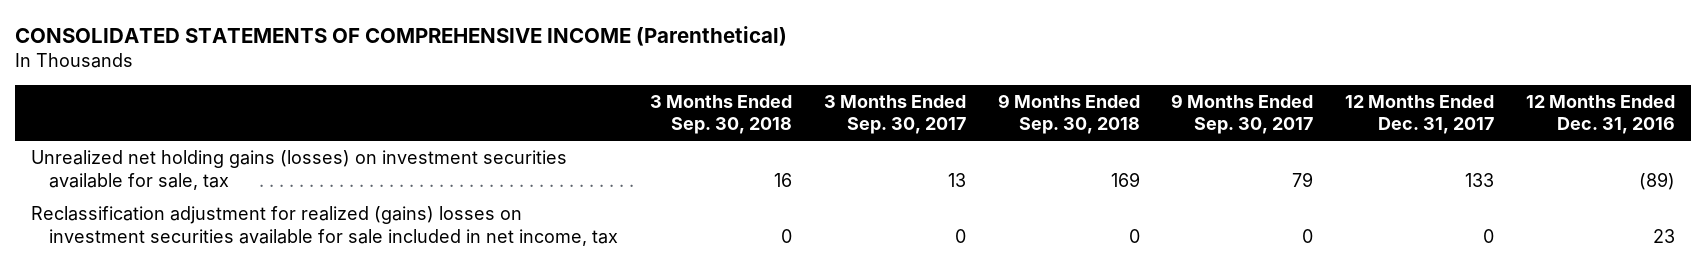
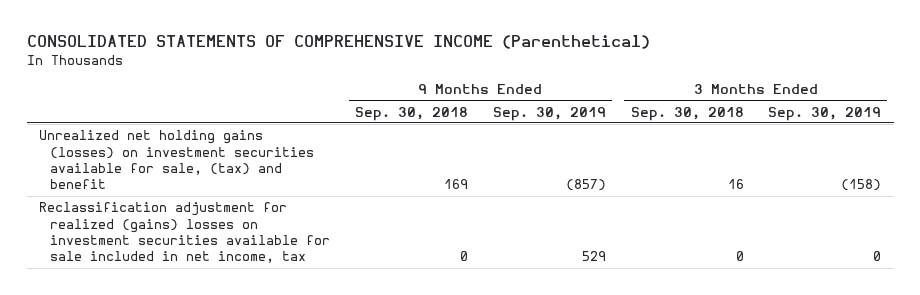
- | 3 Months Ended Sep. 30, 2018 | 3 Months Ended Sep. 30, 2017 | 9 Months Ended Sep. 30, 2018 | 9 Months Ended Sep. 30, 2017 | 12 Months Ended Dec. 31, 2017 | 12 Months Ended Dec. 31, 2016
+ | 9 Months Ended Sep. 30, 2018 | 9 Months Ended Sep. 30, 2019 | 3 Months Ended Sep. 30, 2018 | 3 Months Ended Sep. 30, 2019
- Unrealized net holding gains (losses) on investment securities available for sale, tax | 16 | 13 | 169 | 79 | 133 | (89)
+ Unrealized net holding gains (losses) on investment securities available for sale, (tax) and benefit | 169 | (857) | 16 | (158)

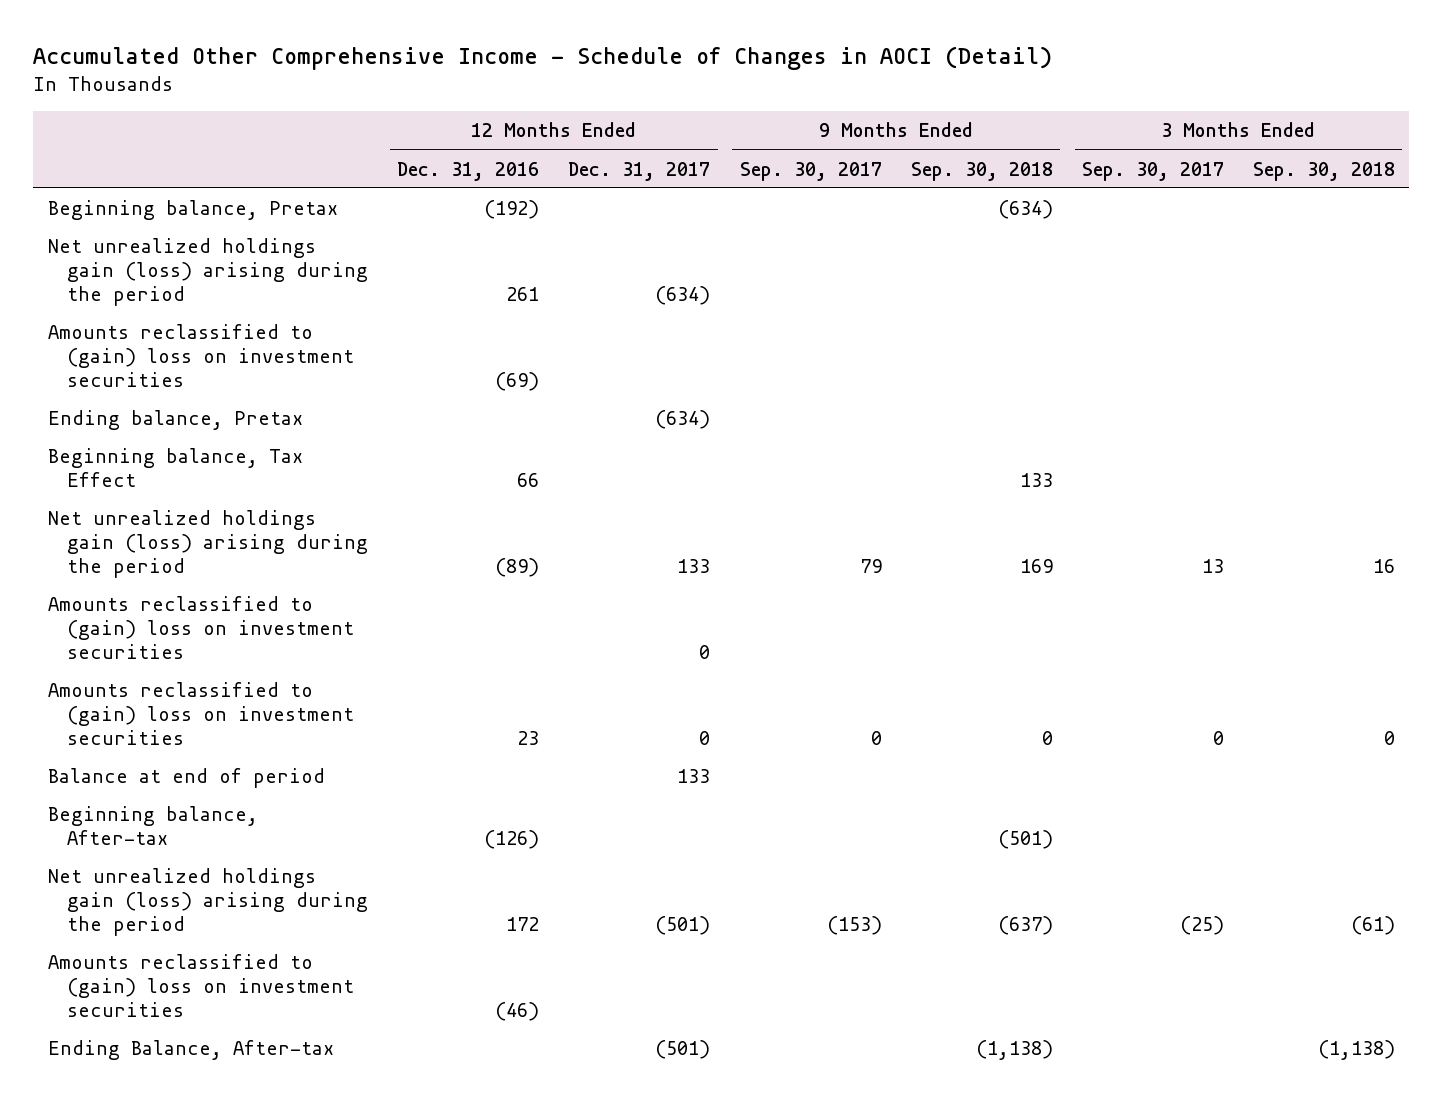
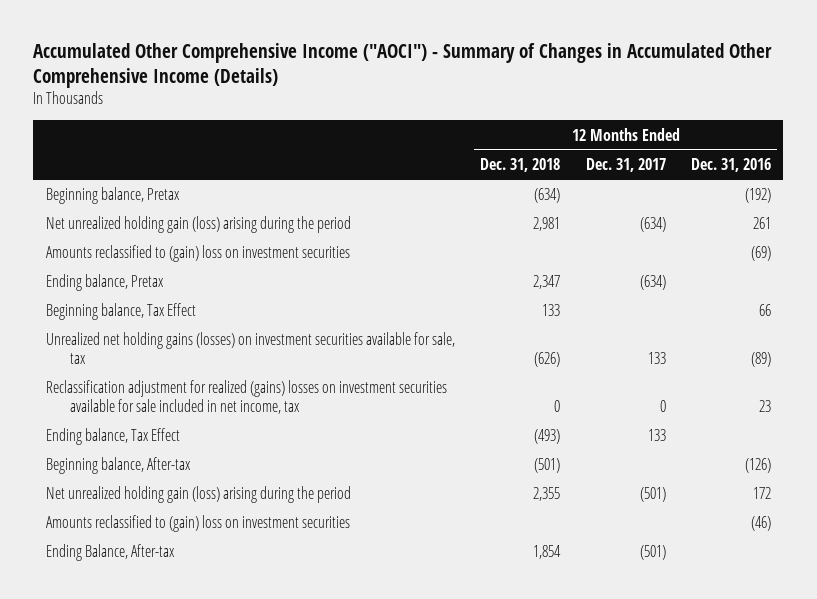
- Accumulated Other Comprehensive Income - Schedule of Changes in AOCI (Detail)
+ Accumulated Other Comprehensive Income ("AOCI") - Summary of Changes in Accumulated Other Comprehensive Income (Details)
- | 12 Months Ended Dec. 31, 2016 | 12 Months Ended Dec. 31, 2017 | 9 Months Ended Sep. 30, 2017 | 9 Months Ended Sep. 30, 2018 | 3 Months Ended Sep. 30, 2017 | 3 Months Ended Sep. 30, 2018
+ | 12 Months Ended Dec. 31, 2018 | 12 Months Ended Dec. 31, 2017 | 12 Months Ended Dec. 31, 2016
- Net unrealized holdings gain (loss) arising during the period | 261 | (634) | | | |
+ Net unrealized holding gain (loss) arising during the period | 2,981 | (634) | 261
- Net unrealized holdings gain (loss) arising during the period | (89) | 133 | 79 | 169 | 13 | 16
- Amounts reclassified to (gain) loss on investment securities | | 0 | | | |
- Amounts reclassified to (gain) loss on investment securities | 23 | 0 | 0 | 0 | 0 | 0
- Balance at end of period | | 133 | | | |
+ Unrealized net holding gains (losses) on investment securities available for sale, tax | (626) | 133 | (89)
+ Reclassification adjustment for realized (gains) losses on investment securities available for sale included in net income, tax | 0 | 0 | 23
+ Ending balance, Tax Effect | (493) | 133 |
- Net unrealized holdings gain (loss) arising during the period | 172 | (501) | (153) | (637) | (25) | (61)
+ Net unrealized holding gain (loss) arising during the period | 2,355 | (501) | 172

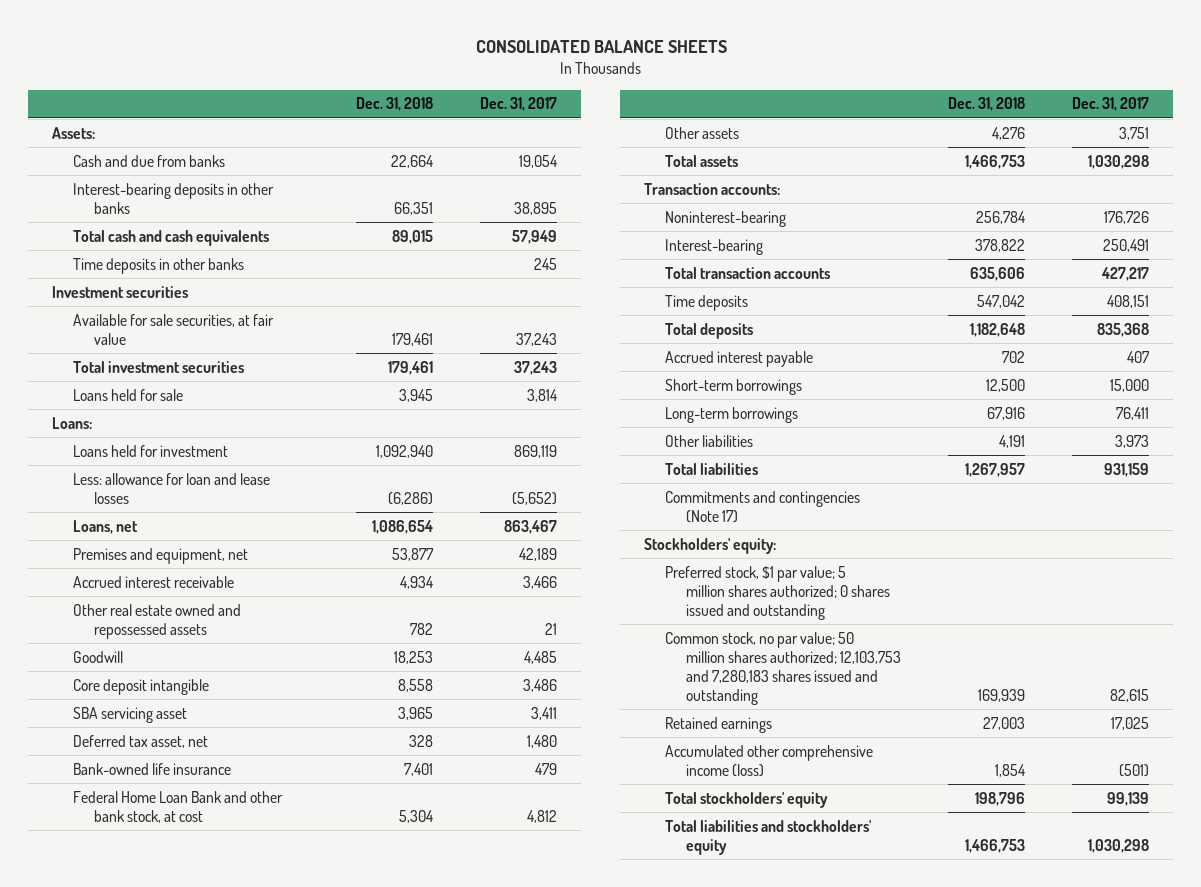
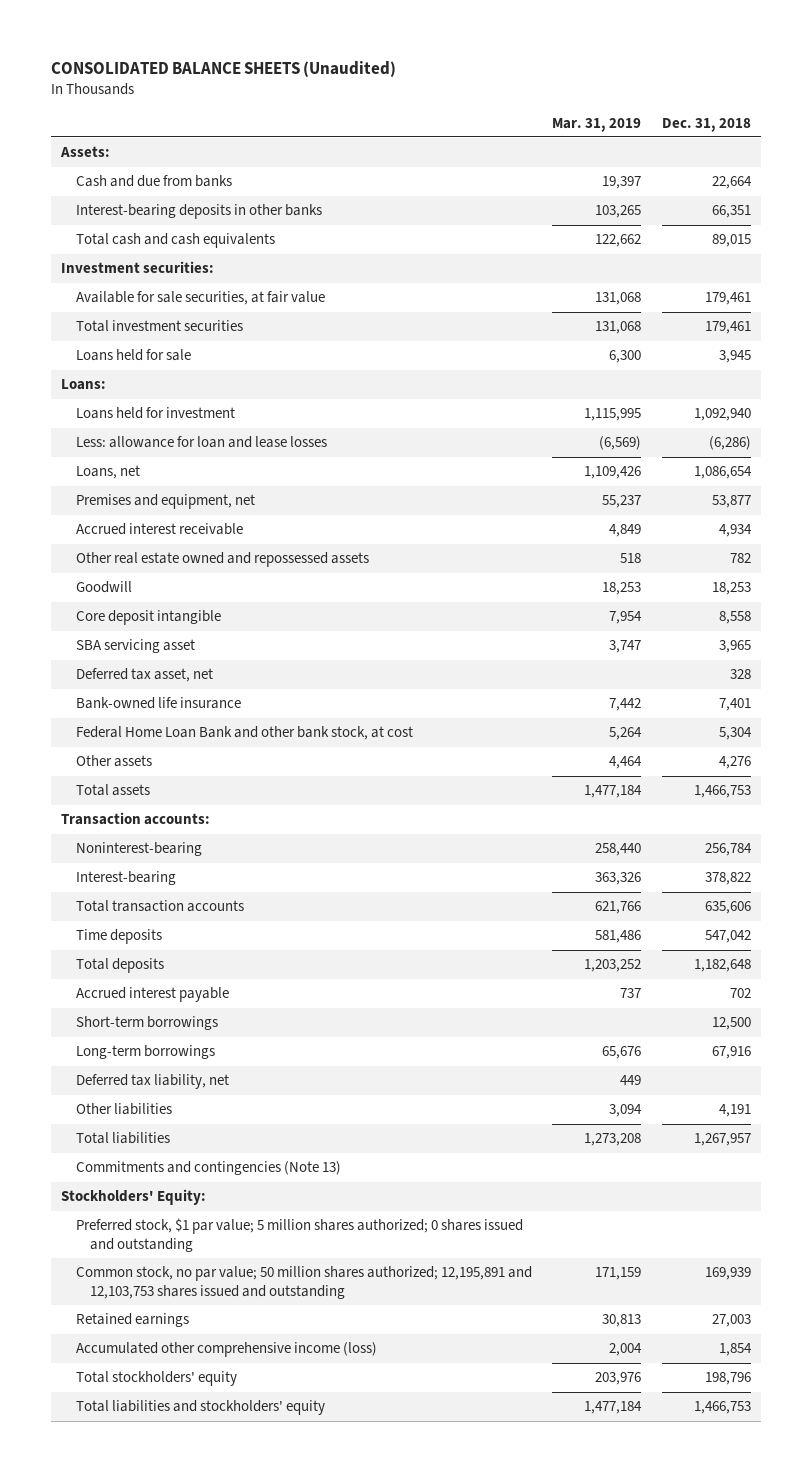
- CONSOLIDATED BALANCE SHEETS
+ CONSOLIDATED BALANCE SHEETS (Unaudited)
- | Dec. 31, 2018 | Dec. 31, 2017
+ | Mar. 31, 2019 | Dec. 31, 2018
- Time deposits in other banks | | 245
- Investment securities
+ Investment securities:
+ Deferred tax liability, net | 449 |
- Commitments and contingencies (Note 17)
- Stockholders' equity:
+ Commitments and contingencies (Note 13)
+ Stockholders' Equity:
- Common stock, no par value; 50 million shares authorized; 12,103,753 and 7,280,183 shares issued and outstanding | 169,939 | 82,615
+ Common stock, no par value; 50 million shares authorized; 12,195,891 and 12,103,753 shares issued and outstanding | 171,159 | 169,939

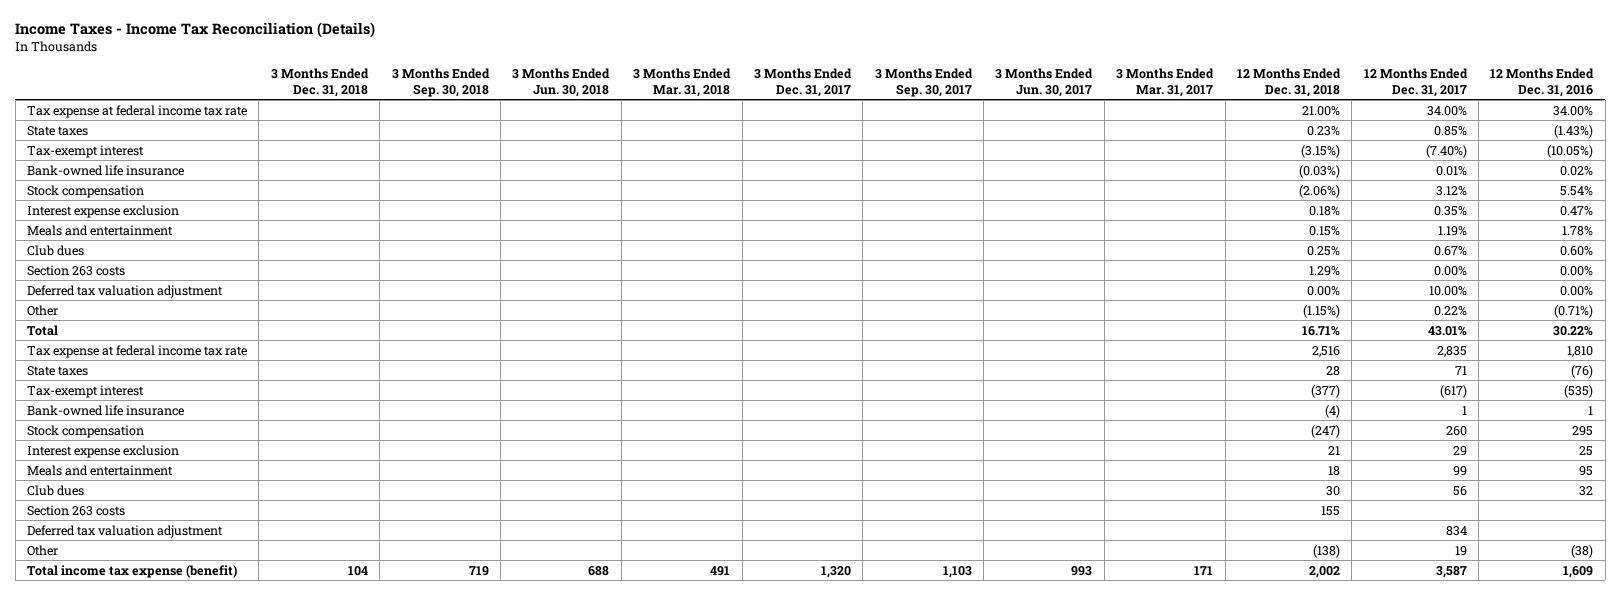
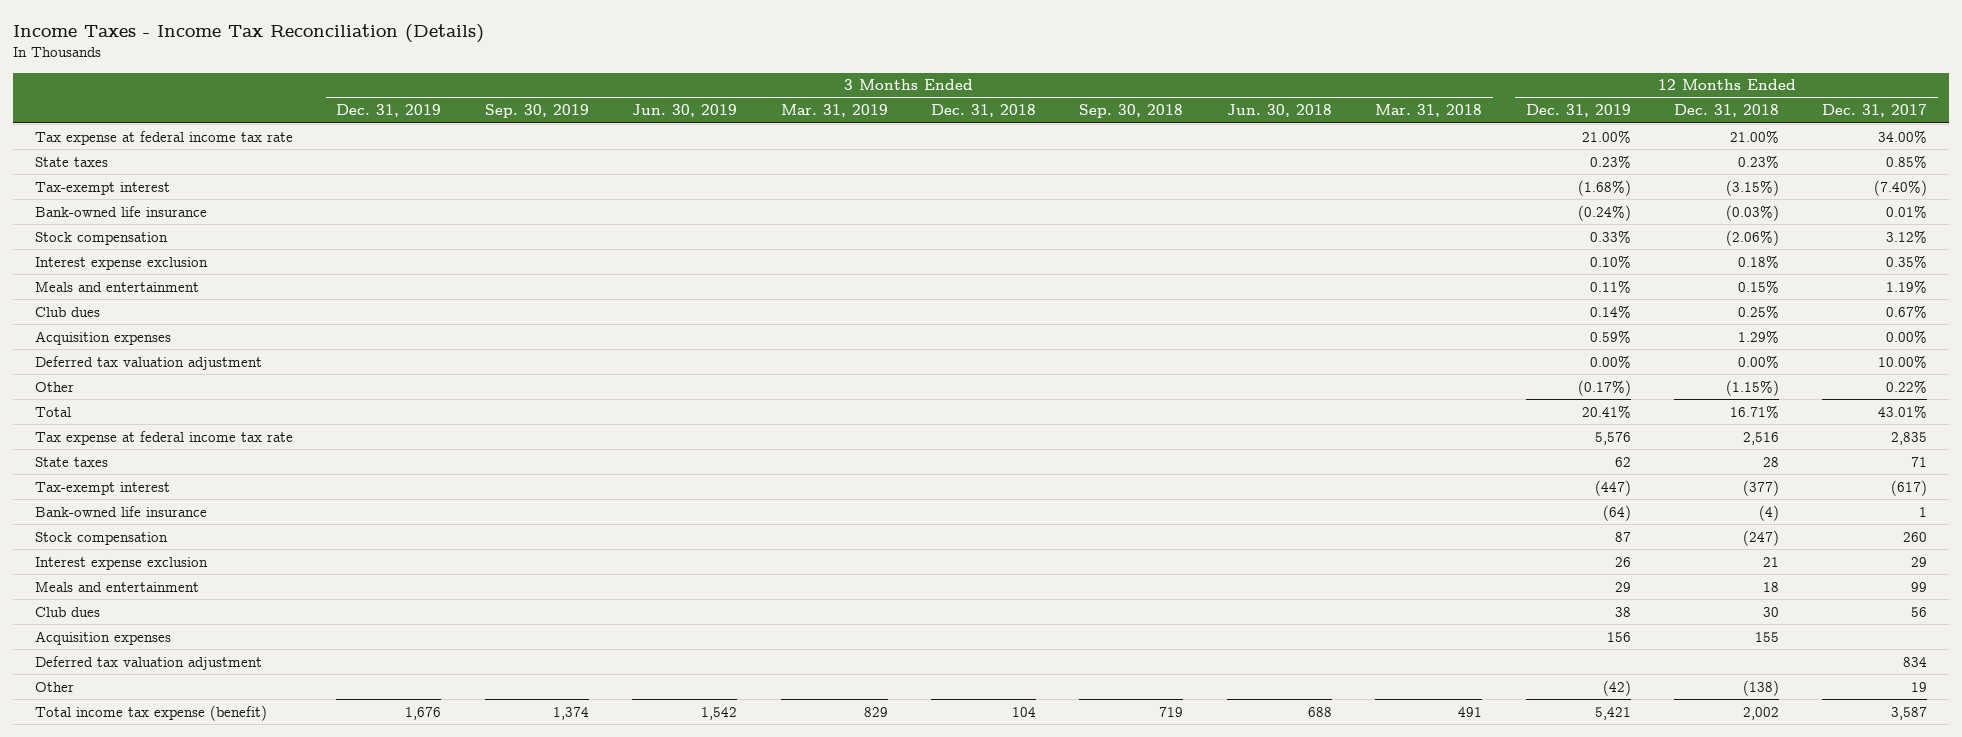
- | 3 Months Ended Dec. 31, 2018 | 3 Months Ended Sep. 30, 2018 | 3 Months Ended Jun. 30, 2018 | 3 Months Ended Mar. 31, 2018 | 3 Months Ended Dec. 31, 2017 | 3 Months Ended Sep. 30, 2017 | 3 Months Ended Jun. 30, 2017 | 3 Months Ended Mar. 31, 2017 | 12 Months Ended Dec. 31, 2018 | 12 Months Ended Dec. 31, 2017 | 12 Months Ended Dec. 31, 2016
+ | 3 Months Ended Dec. 31, 2019 | 3 Months Ended Sep. 30, 2019 | 3 Months Ended Jun. 30, 2019 | 3 Months Ended Mar. 31, 2019 | 3 Months Ended Dec. 31, 2018 | 3 Months Ended Sep. 30, 2018 | 3 Months Ended Jun. 30, 2018 | 3 Months Ended Mar. 31, 2018 | 12 Months Ended Dec. 31, 2019 | 12 Months Ended Dec. 31, 2018 | 12 Months Ended Dec. 31, 2017
- Section 263 costs | | | | | | | | | 1.29% | 0.00% | 0.00%
+ Acquisition expenses | | | | | | | | | 0.59% | 1.29% | 0.00%
- Section 263 costs | | | | | | | | | 155 | |
+ Acquisition expenses | | | | | | | | | 156 | 155 |

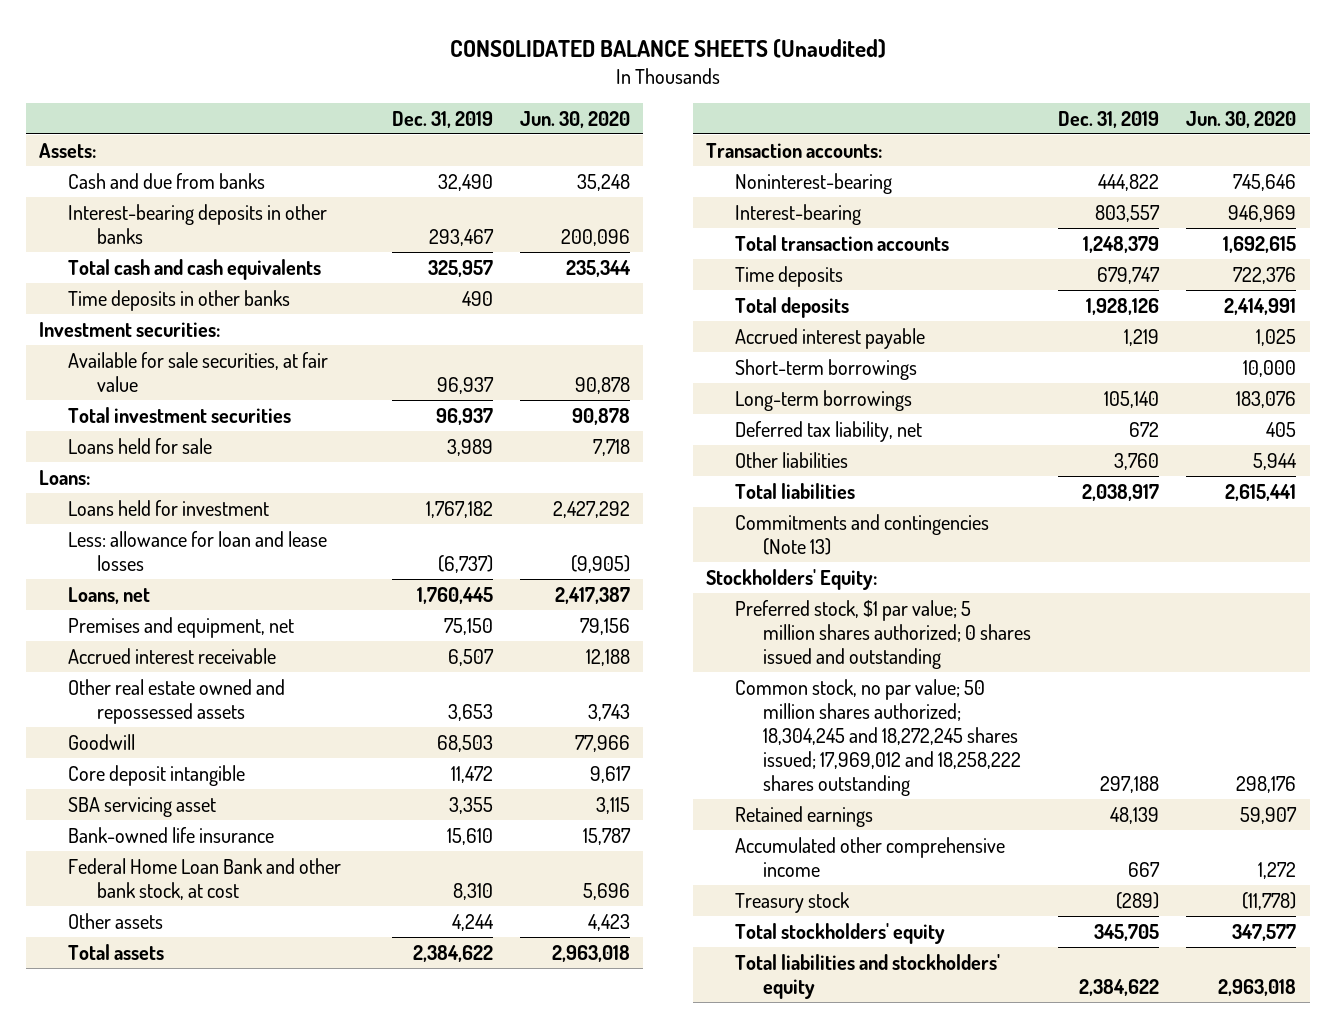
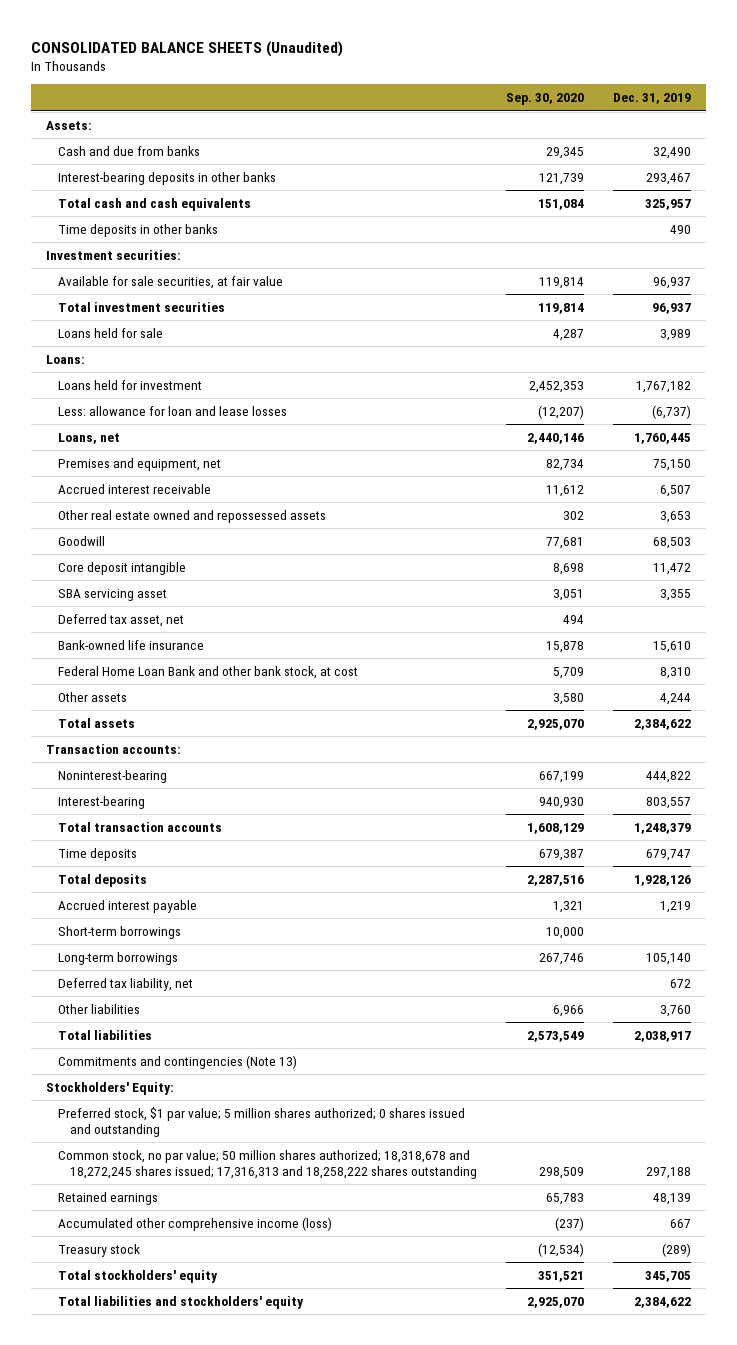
- | Dec. 31, 2019 | Jun. 30, 2020
+ | Sep. 30, 2020 | Dec. 31, 2019
+ Deferred tax asset, net | 494 |
- Common stock, no par value; 50 million shares authorized; 18,304,245 and 18,272,245 shares issued; 17,969,012 and 18,258,222 shares outstanding | 297,188 | 298,176
+ Common stock, no par value; 50 million shares authorized; 18,318,678 and 18,272,245 shares issued; 17,316,313 and 18,258,222 shares outstanding | 298,509 | 297,188
- Accumulated other comprehensive income | 667 | 1,272
+ Accumulated other comprehensive income (loss) | (237) | 667

